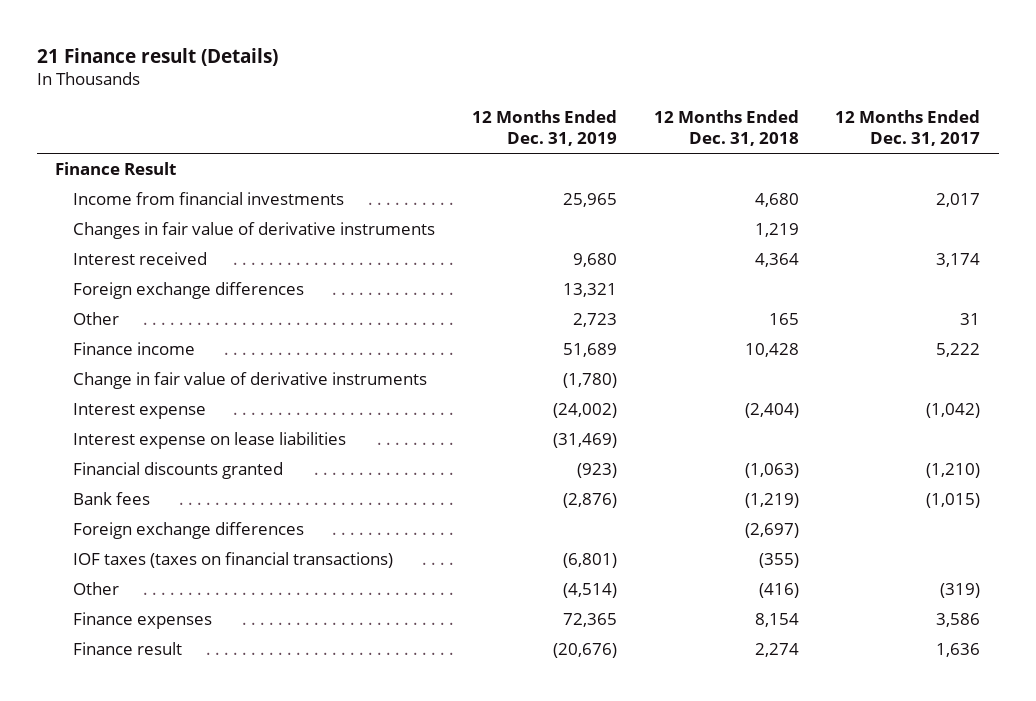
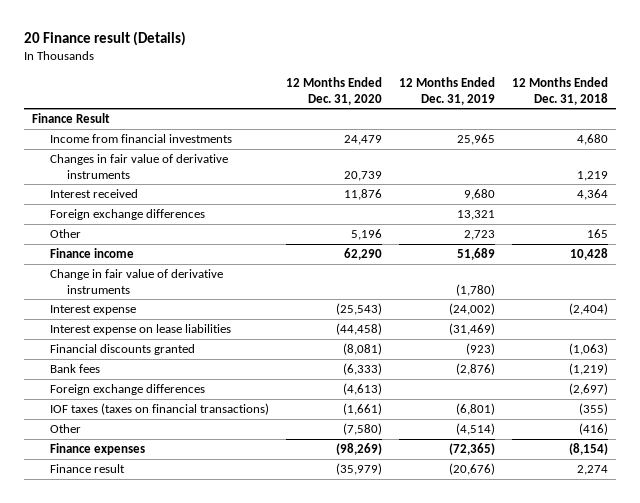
- 21 Finance result (Details)
+ 20 Finance result (Details)
- | 12 Months Ended Dec. 31, 2019 | 12 Months Ended Dec. 31, 2018 | 12 Months Ended Dec. 31, 2017
+ | 12 Months Ended Dec. 31, 2020 | 12 Months Ended Dec. 31, 2019 | 12 Months Ended Dec. 31, 2018
- Finance expenses | 72,365 | 8,154 | 3,586
+ Finance expenses | (98,269) | (72,365) | (8,154)

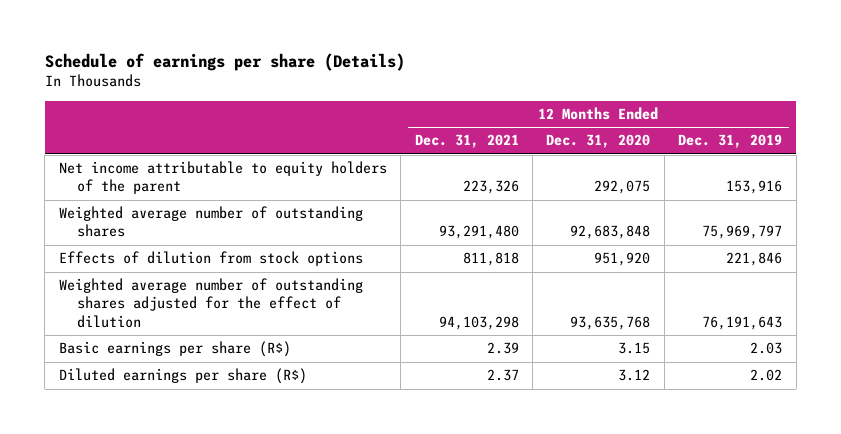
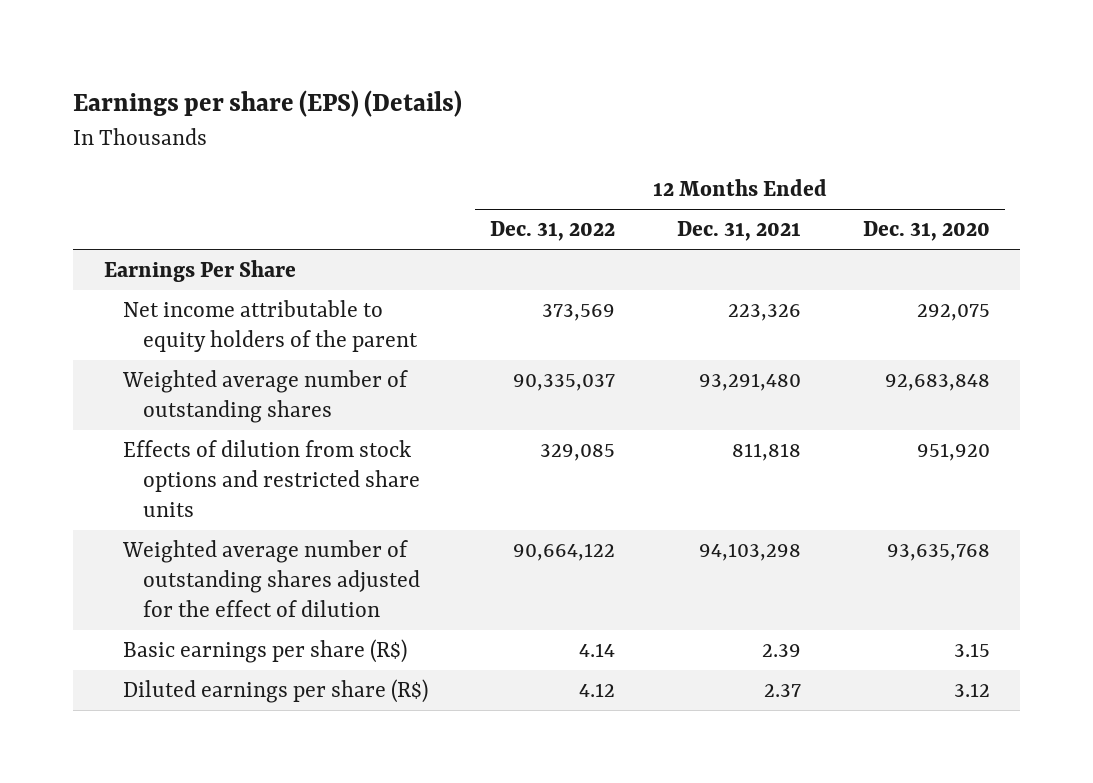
- Schedule of earnings per share (Details)
+ Earnings per share (EPS) (Details)
- | 12 Months Ended Dec. 31, 2021 | 12 Months Ended Dec. 31, 2020 | 12 Months Ended Dec. 31, 2019
+ | 12 Months Ended Dec. 31, 2022 | 12 Months Ended Dec. 31, 2021 | 12 Months Ended Dec. 31, 2020
+ Earnings Per Share
- Effects of dilution from stock options | 811,818 | 951,920 | 221,846
+ Effects of dilution from stock options and restricted share units | 329,085 | 811,818 | 951,920

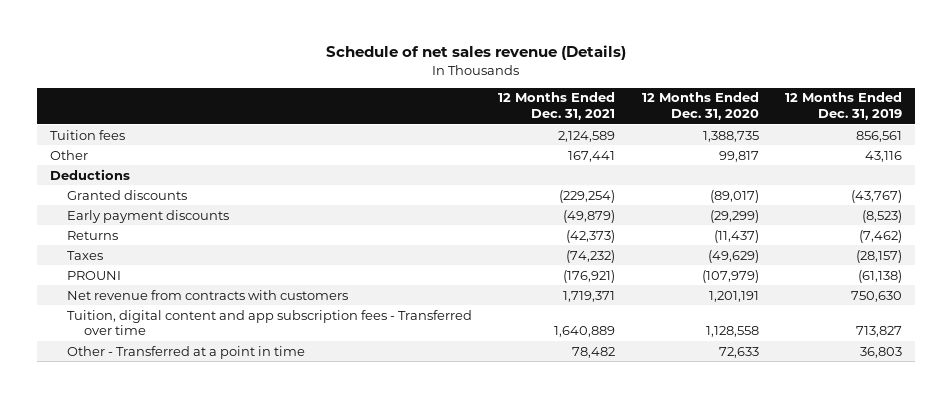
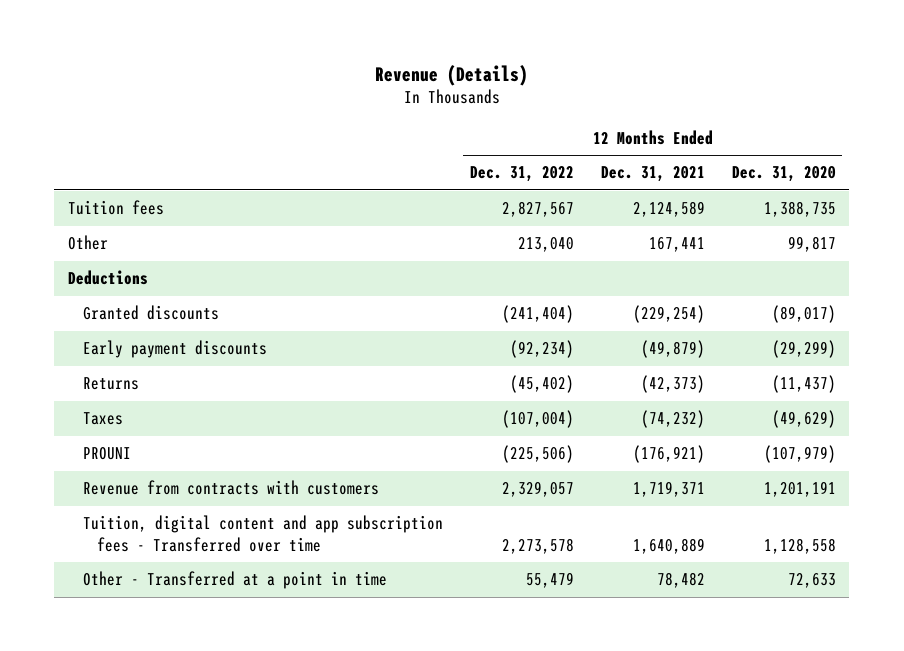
- Schedule of net sales revenue (Details)
+ Revenue (Details)
- | 12 Months Ended Dec. 31, 2021 | 12 Months Ended Dec. 31, 2020 | 12 Months Ended Dec. 31, 2019
+ | 12 Months Ended Dec. 31, 2022 | 12 Months Ended Dec. 31, 2021 | 12 Months Ended Dec. 31, 2020
- Net revenue from contracts with customers | 1,719,371 | 1,201,191 | 750,630
+ Revenue from contracts with customers | 2,329,057 | 1,719,371 | 1,201,191

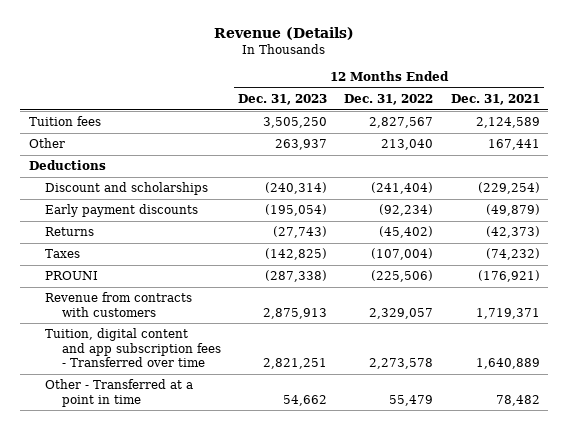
- | 12 Months Ended Dec. 31, 2022 | 12 Months Ended Dec. 31, 2021 | 12 Months Ended Dec. 31, 2020
+ | 12 Months Ended Dec. 31, 2023 | 12 Months Ended Dec. 31, 2022 | 12 Months Ended Dec. 31, 2021
- Granted discounts | (241,404) | (229,254) | (89,017)
+ Discount and scholarships | (240,314) | (241,404) | (229,254)

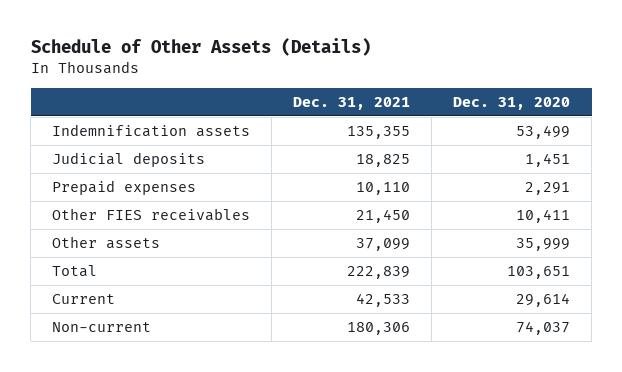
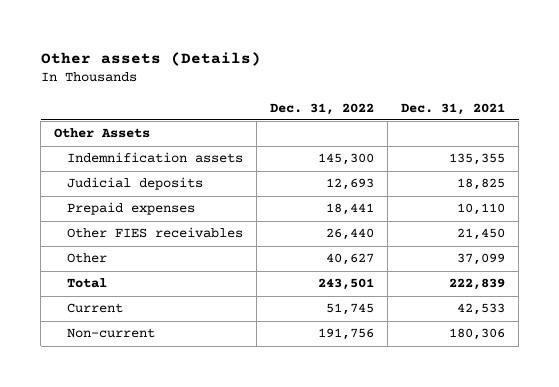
- Schedule of Other Assets (Details)
+ Other assets (Details)
- | Dec. 31, 2021 | Dec. 31, 2020
+ | Dec. 31, 2022 | Dec. 31, 2021
+ Other Assets
- Other assets | 37,099 | 35,999
+ Other | 40,627 | 37,099

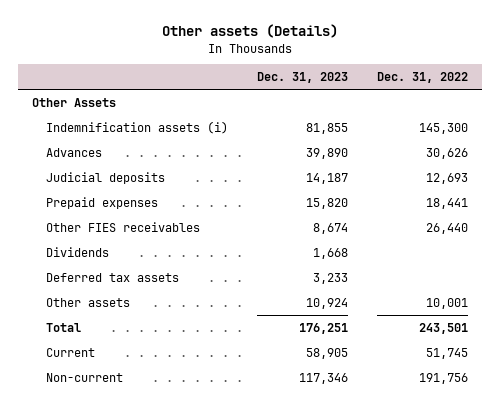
- | Dec. 31, 2022 | Dec. 31, 2021
+ | Dec. 31, 2023 | Dec. 31, 2022
- Indemnification assets | 145,300 | 135,355
+ Indemnification assets (i) | 81,855 | 145,300
+ Advances | 39,890 | 30,626
- Other | 40,627 | 37,099
+ Dividends | 1,668 |
+ Deferred tax assets | 3,233 |
+ Other assets | 10,924 | 10,001

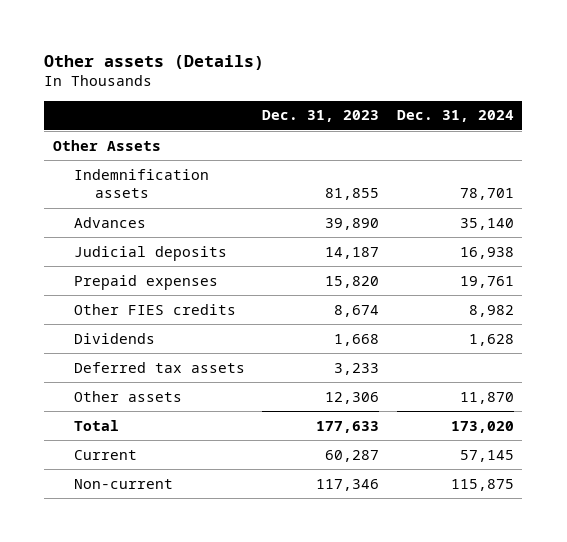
- | Dec. 31, 2023 | Dec. 31, 2022
+ | Dec. 31, 2023 | Dec. 31, 2024
- Indemnification assets (i) | 81,855 | 145,300
+ Indemnification assets | 81,855 | 78,701
- Other FIES receivables | 8,674 | 26,440
+ Other FIES credits | 8,674 | 8,982
- Other assets | 10,924 | 10,001
- Total | 176,251 | 243,501
- Current | 58,905 | 51,745
+ Other assets | 12,306 | 11,870
+ Total | 177,633 | 173,020
+ Current | 60,287 | 57,145

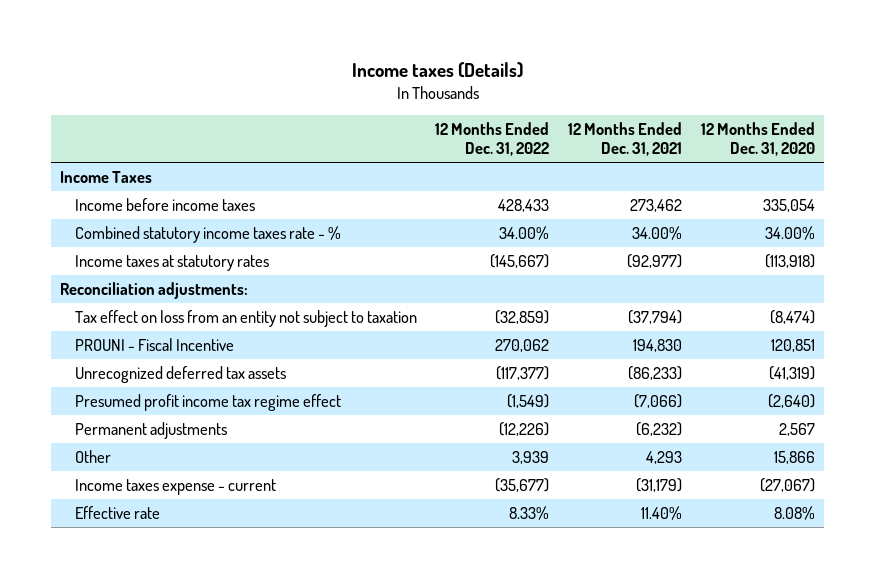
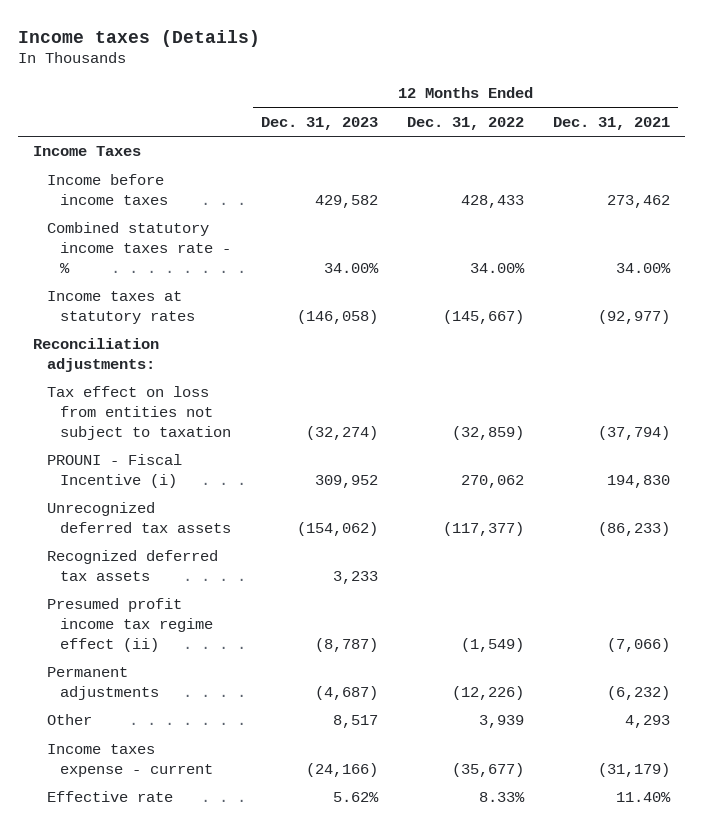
- | 12 Months Ended Dec. 31, 2022 | 12 Months Ended Dec. 31, 2021 | 12 Months Ended Dec. 31, 2020
+ | 12 Months Ended Dec. 31, 2023 | 12 Months Ended Dec. 31, 2022 | 12 Months Ended Dec. 31, 2021
- Tax effect on loss from an entity not subject to taxation | (32,859) | (37,794) | (8,474)
- PROUNI - Fiscal Incentive | 270,062 | 194,830 | 120,851
+ Tax effect on loss from entities not subject to taxation | (32,274) | (32,859) | (37,794)
+ PROUNI - Fiscal Incentive (i) | 309,952 | 270,062 | 194,830
- Presumed profit income tax regime effect | (1,549) | (7,066) | (2,640)
+ Recognized deferred tax assets | 3,233 | |
+ Presumed profit income tax regime effect (ii) | (8,787) | (1,549) | (7,066)

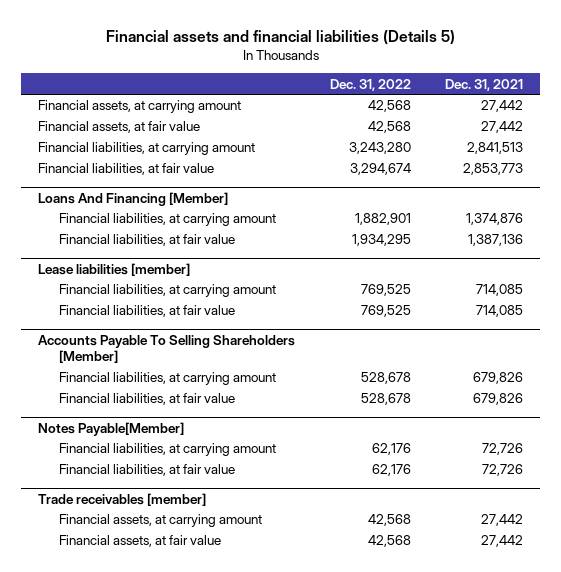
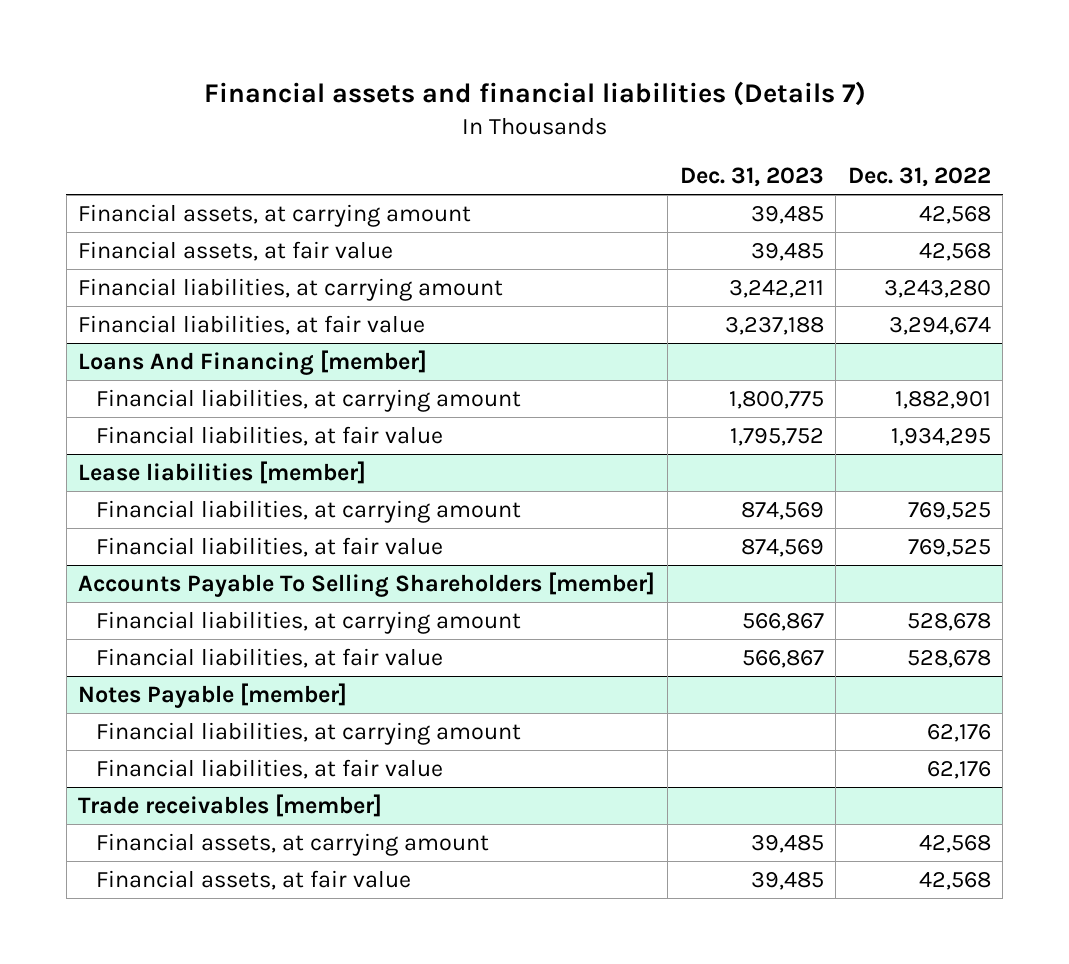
- Financial assets and financial liabilities (Details 5)
+ Financial assets and financial liabilities (Details 7)
- | Dec. 31, 2022 | Dec. 31, 2021
+ | Dec. 31, 2023 | Dec. 31, 2022
- Loans And Financing [Member]
+ Loans And Financing [member]
- Accounts Payable To Selling Shareholders [Member]
+ Accounts Payable To Selling Shareholders [member]
- Notes Payable[Member]
+ Notes Payable [member]

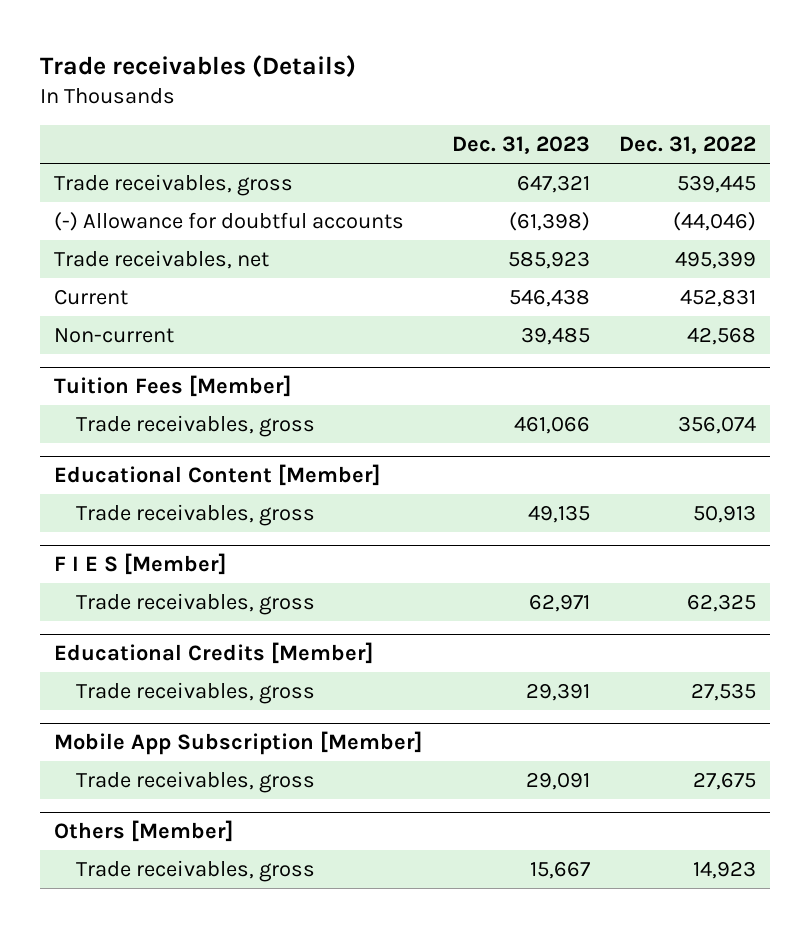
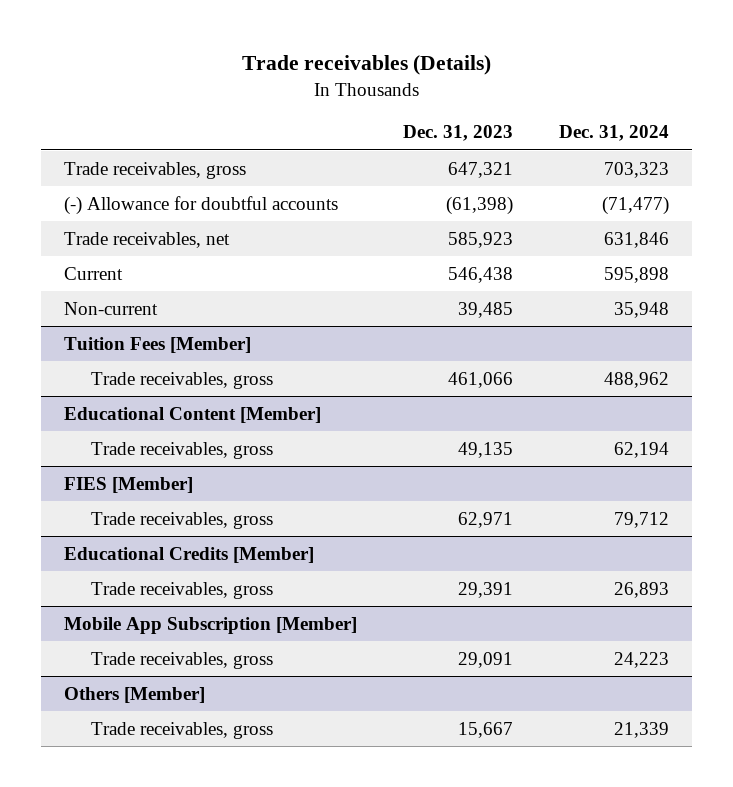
- | Dec. 31, 2023 | Dec. 31, 2022
+ | Dec. 31, 2023 | Dec. 31, 2024
- F I E S [Member]
+ FIES [Member]

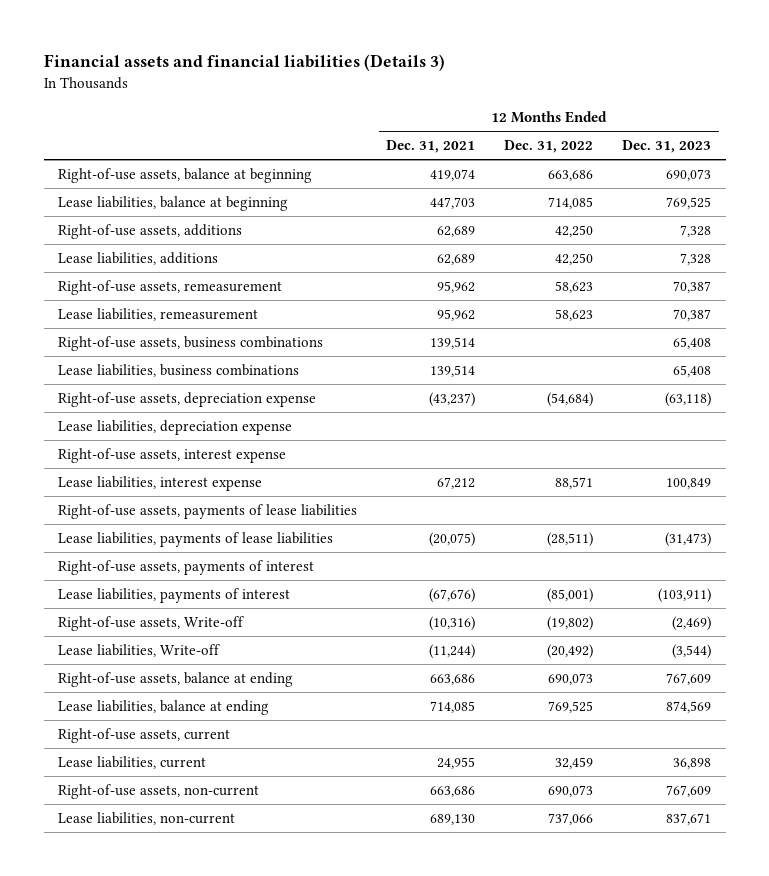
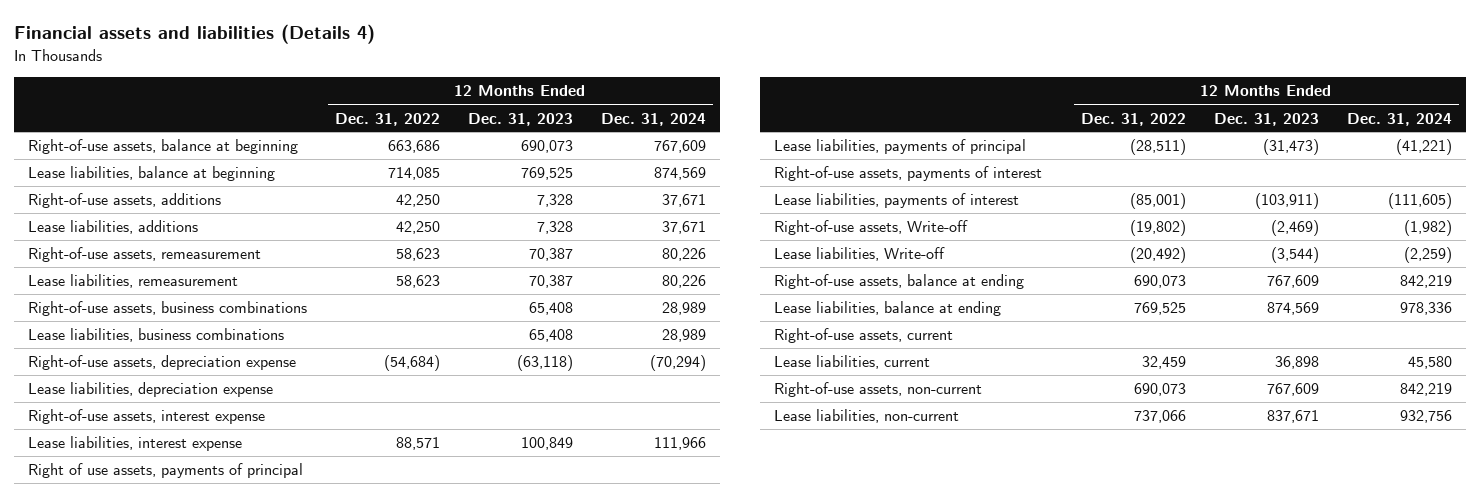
- Financial assets and financial liabilities (Details 3)
+ Financial assets and liabilities (Details 4)
- | 12 Months Ended Dec. 31, 2021 | 12 Months Ended Dec. 31, 2022 | 12 Months Ended Dec. 31, 2023
+ | 12 Months Ended Dec. 31, 2022 | 12 Months Ended Dec. 31, 2023 | 12 Months Ended Dec. 31, 2024
- Right-of-use assets, payments of lease liabilities
- Lease liabilities, payments of lease liabilities | (20,075) | (28,511) | (31,473)
+ Right of use assets, payments of principal
+ Lease liabilities, payments of principal | (28,511) | (31,473) | (41,221)

